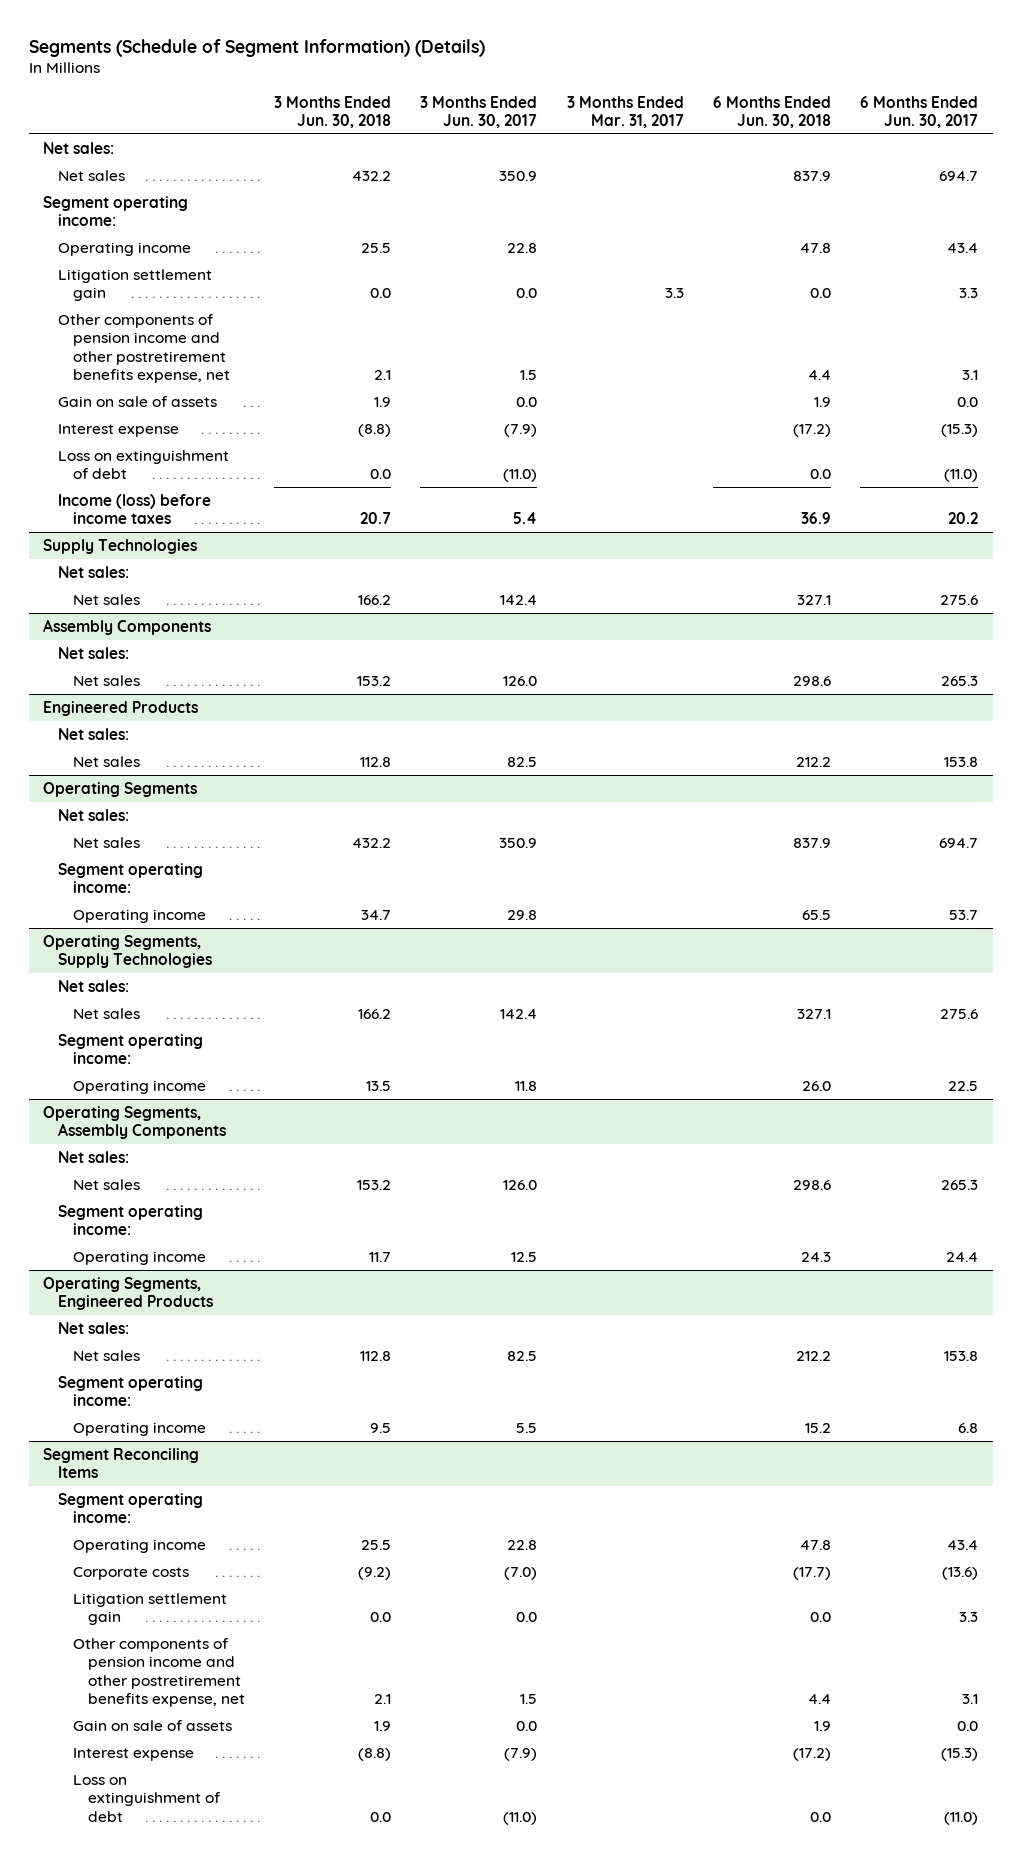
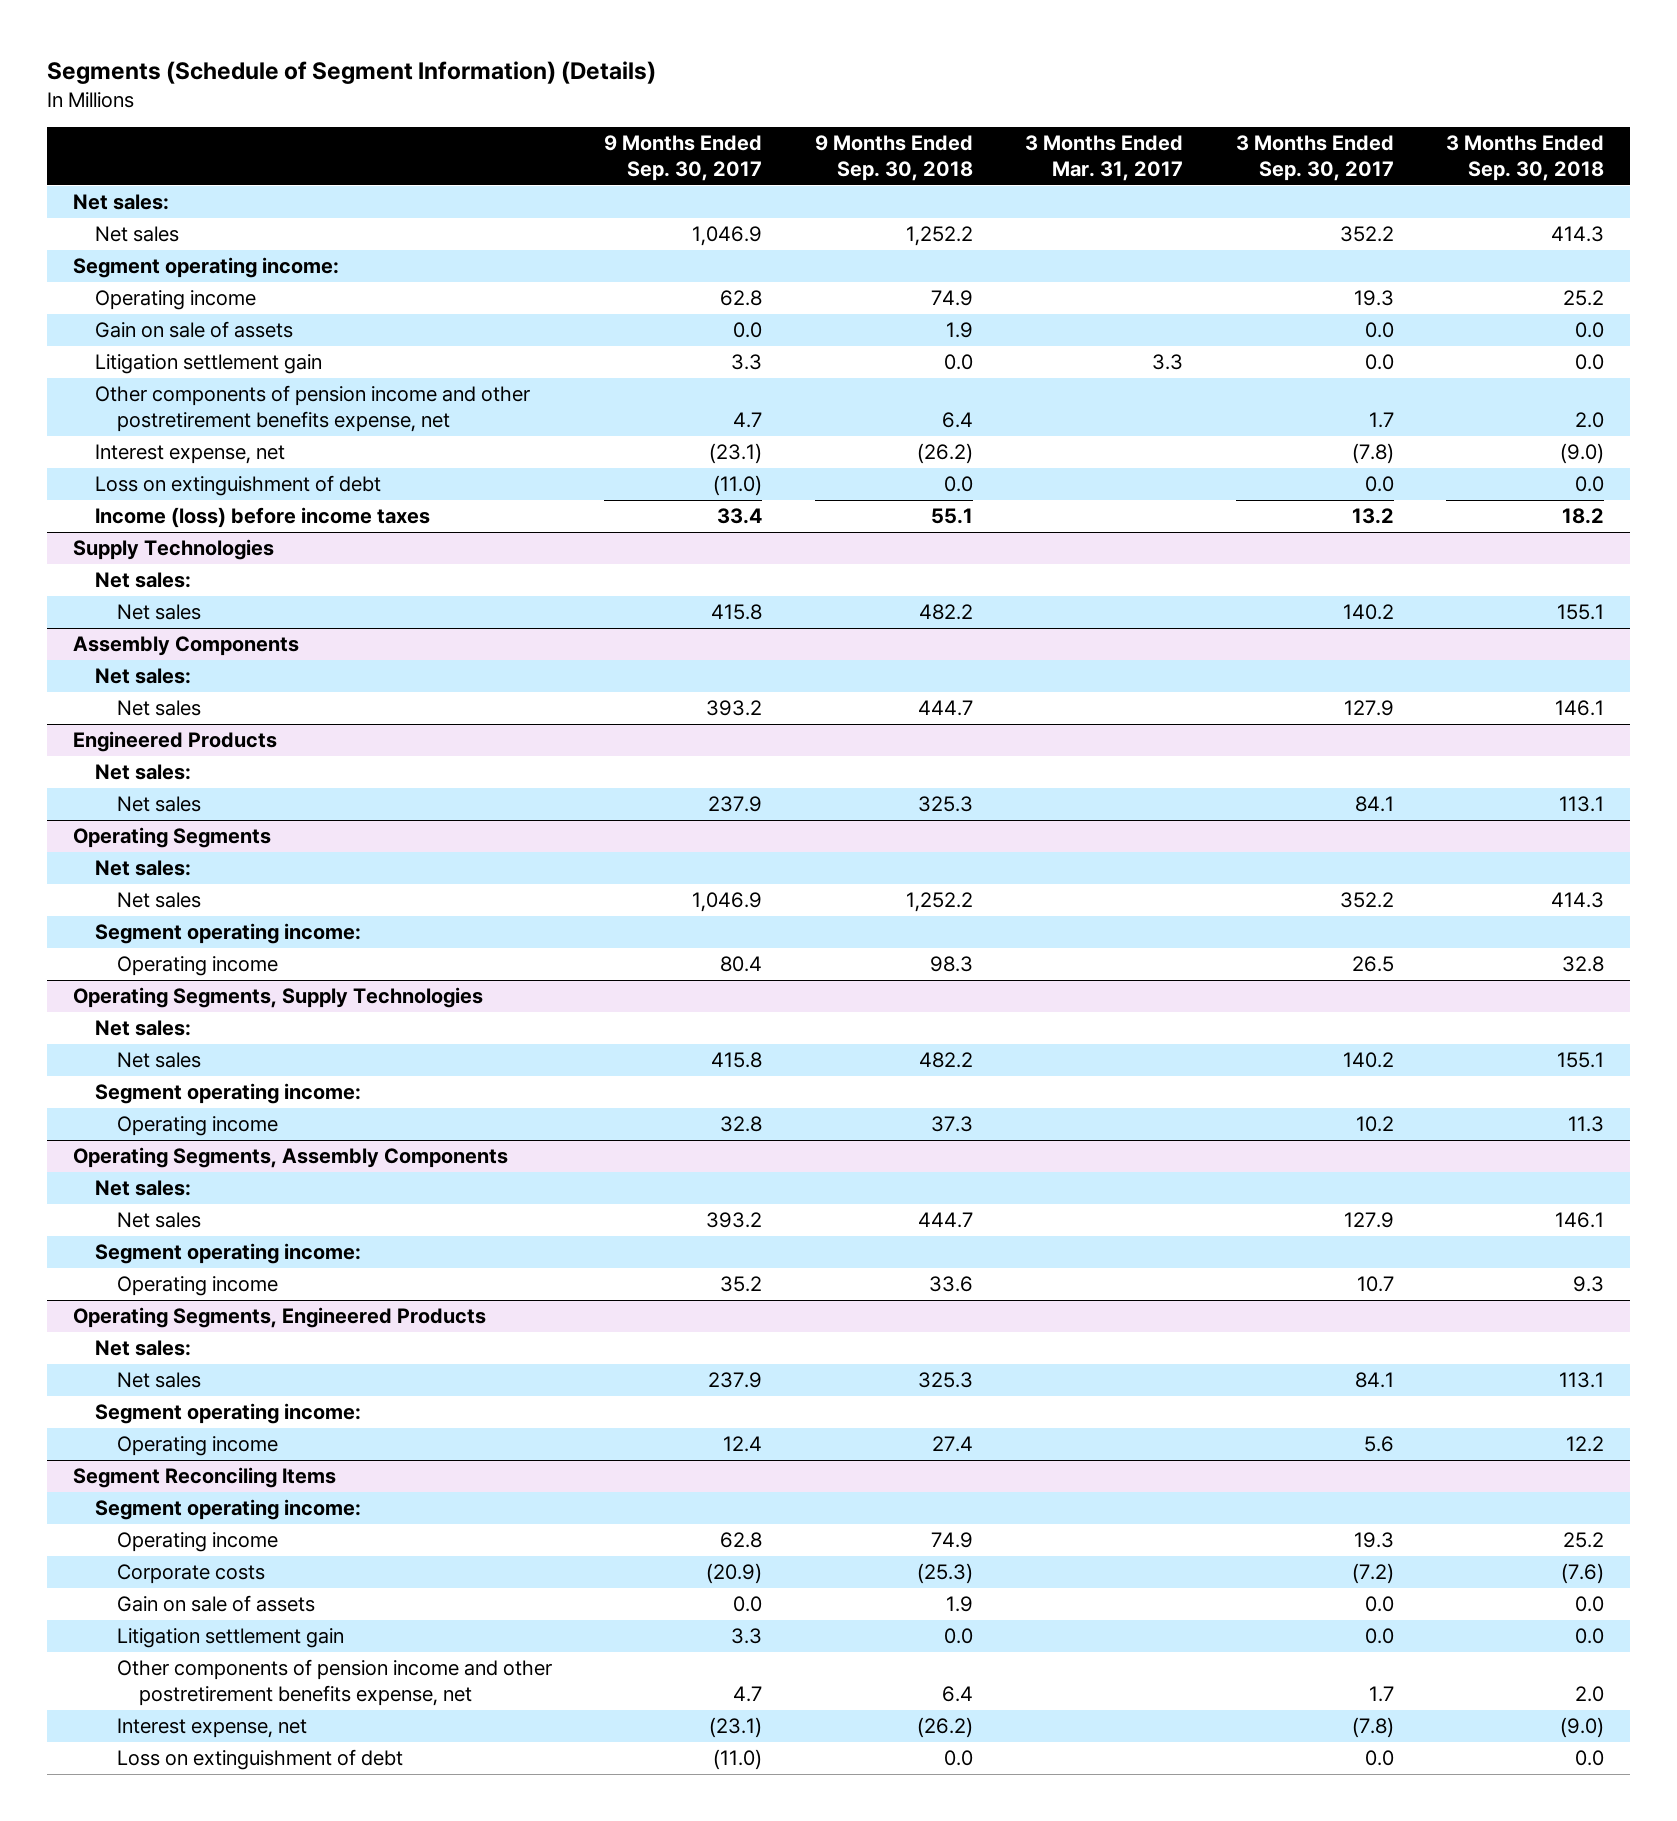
- | 3 Months Ended Jun. 30, 2018 | 3 Months Ended Jun. 30, 2017 | 3 Months Ended Mar. 31, 2017 | 6 Months Ended Jun. 30, 2018 | 6 Months Ended Jun. 30, 2017
+ | 9 Months Ended Sep. 30, 2017 | 9 Months Ended Sep. 30, 2018 | 3 Months Ended Mar. 31, 2017 | 3 Months Ended Sep. 30, 2017 | 3 Months Ended Sep. 30, 2018
moved up: Gain on sale of assets | 0.0 | 1.9 | | 0.0 | 0.0
- Interest expense | (8.8) | (7.9) | | (17.2) | (15.3)
+ Interest expense, net | (23.1) | (26.2) | | (7.8) | (9.0)
@ Segment Reconciling Items
moved up: Gain on sale of assets | 0.0 | 1.9 | | 0.0 | 0.0
- Interest expense | (8.8) | (7.9) | | (17.2) | (15.3)
+ Interest expense, net | (23.1) | (26.2) | | (7.8) | (9.0)

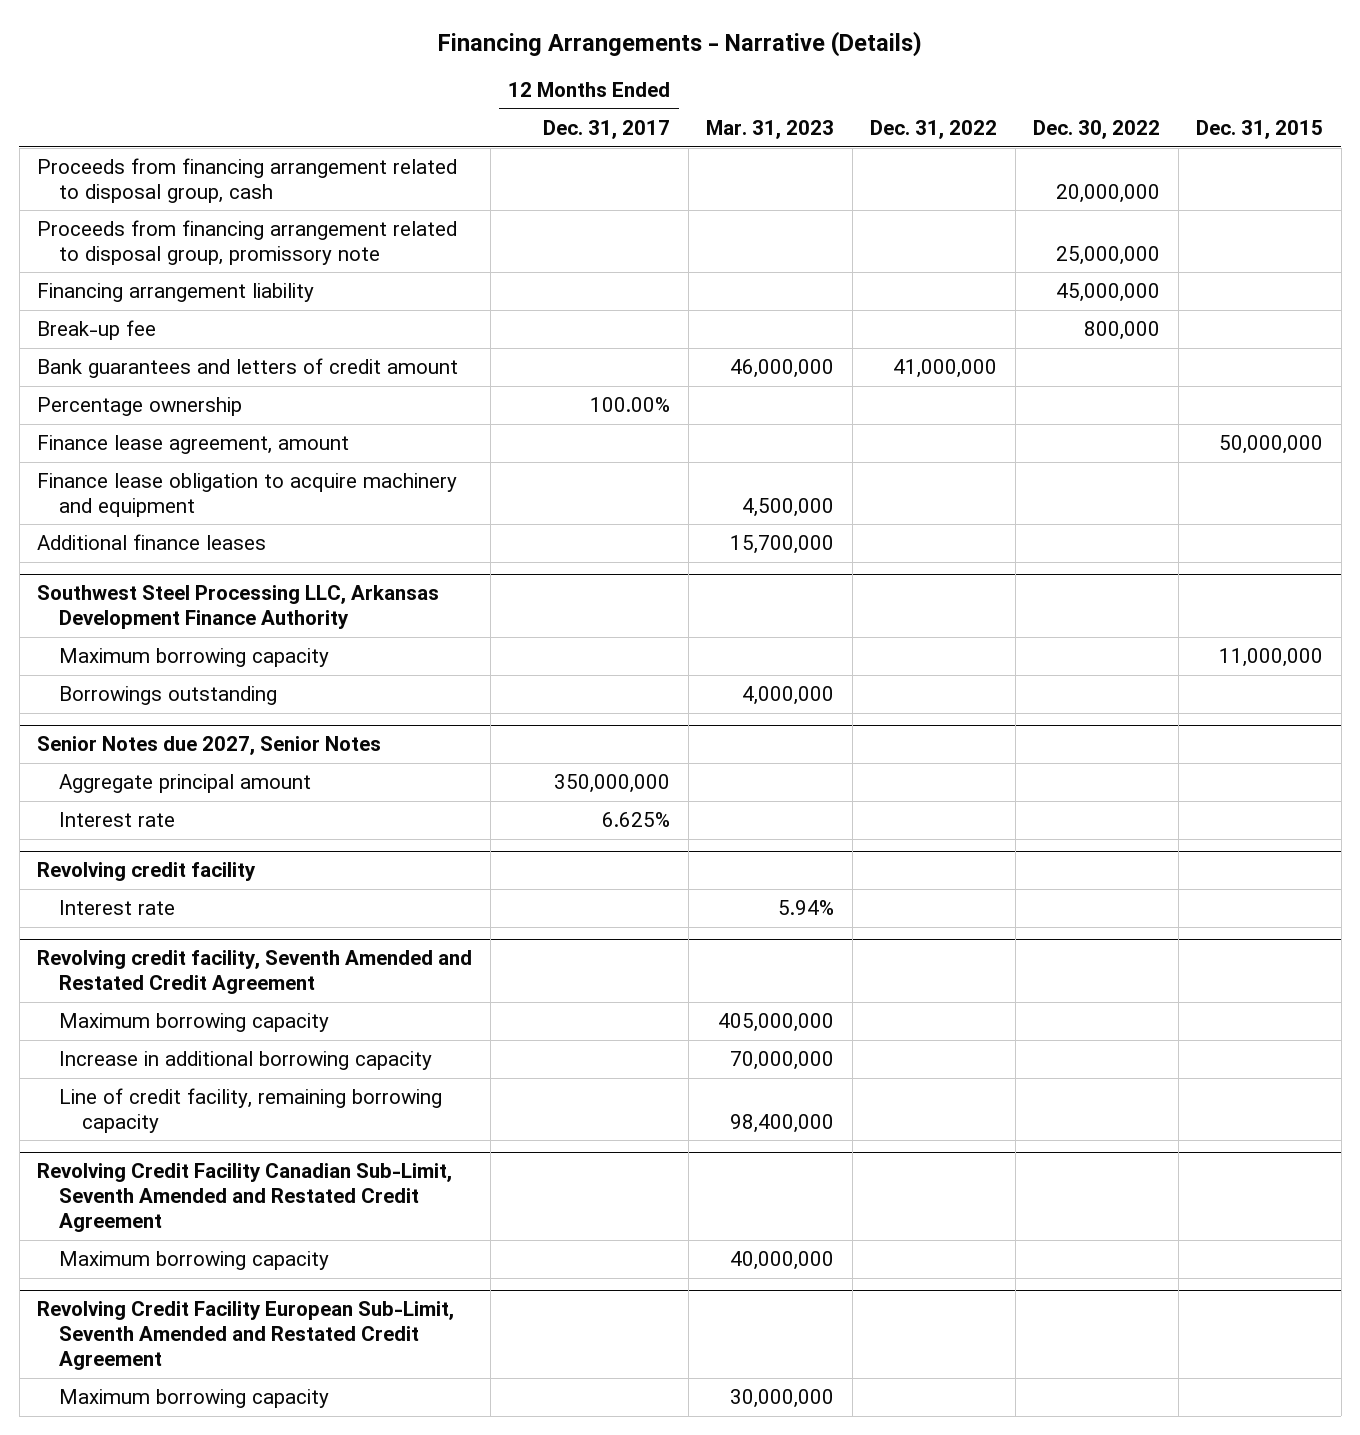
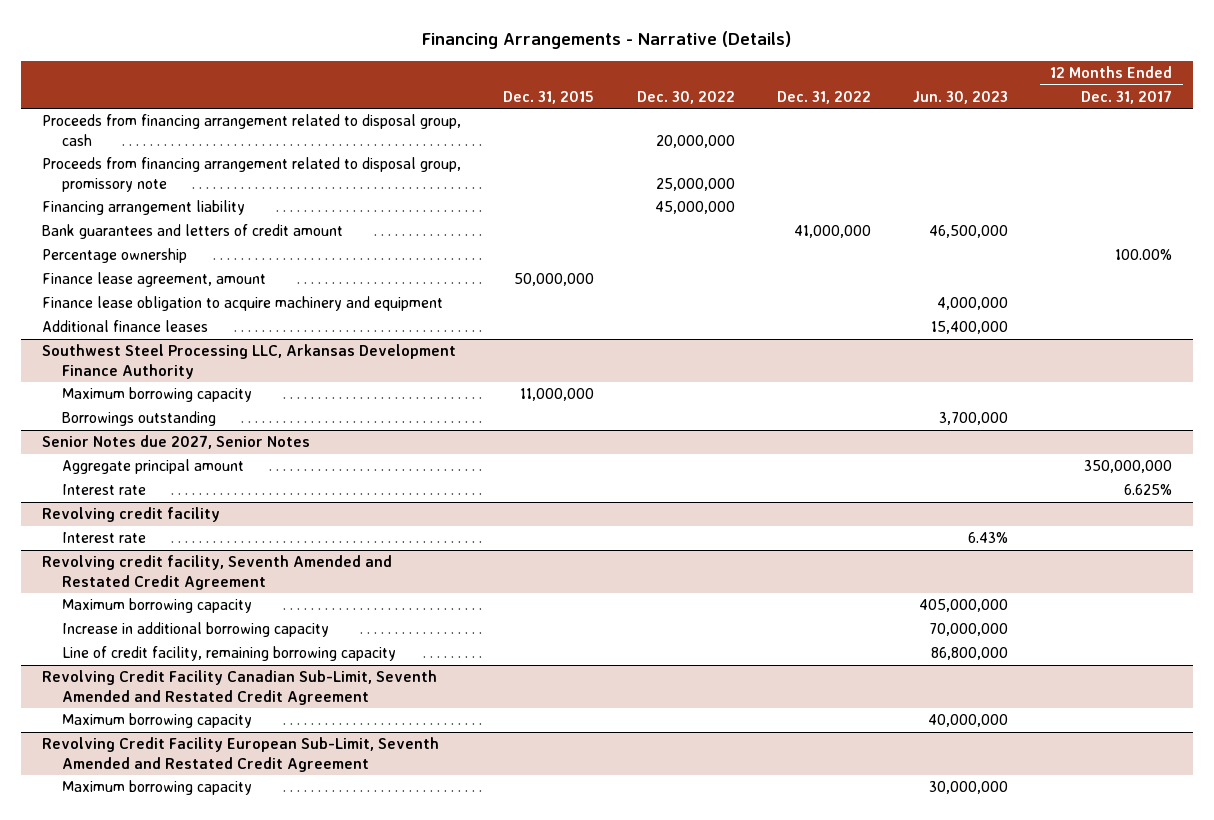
- | 12 Months Ended Dec. 31, 2017 | Mar. 31, 2023 | Dec. 31, 2022 | Dec. 30, 2022 | Dec. 31, 2015
+ | Dec. 31, 2015 | Dec. 30, 2022 | Dec. 31, 2022 | Jun. 30, 2023 | 12 Months Ended Dec. 31, 2017
- Break-up fee | | | | 800,000 |

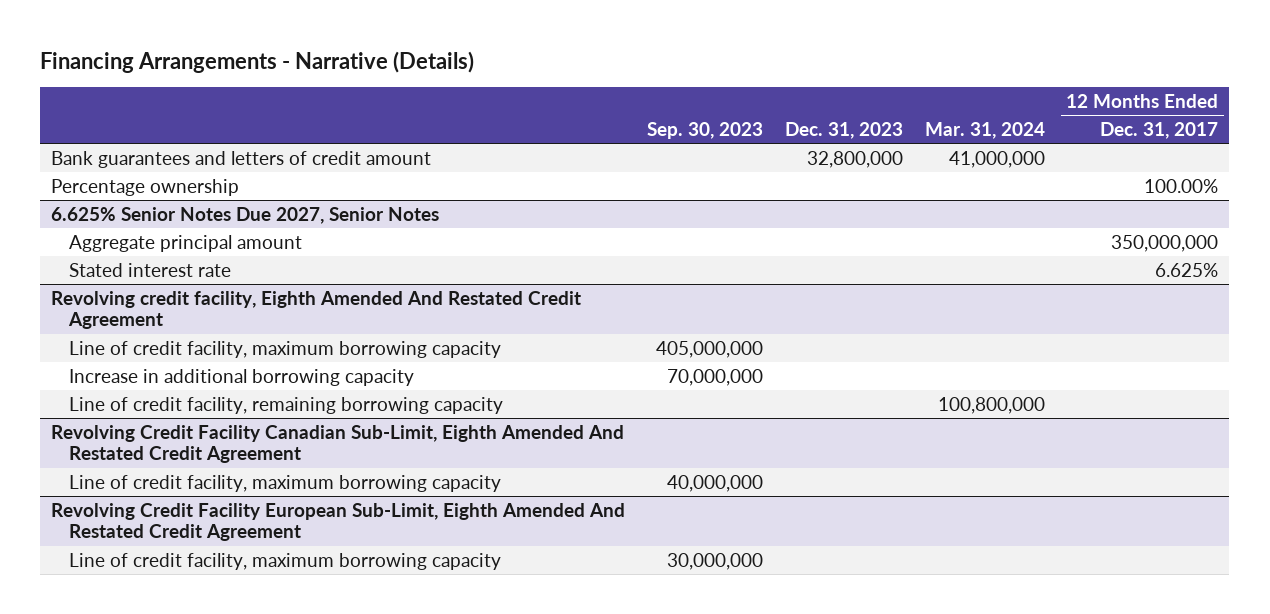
- | Dec. 31, 2015 | Dec. 30, 2022 | Dec. 31, 2022 | Jun. 30, 2023 | 12 Months Ended Dec. 31, 2017
+ | Sep. 30, 2023 | Dec. 31, 2023 | Mar. 31, 2024 | 12 Months Ended Dec. 31, 2017
- Proceeds from financing arrangement related to disposal group, cash | | 20,000,000 | | |
- Proceeds from financing arrangement related to disposal group, promissory note | | 25,000,000 | | |
- Financing arrangement liability | | 45,000,000 | | |
- Finance lease agreement, amount | 50,000,000 | | | |
- Finance lease obligation to acquire machinery and equipment | | | | 4,000,000 |
- Additional finance leases | | | | 15,400,000 |
- Southwest Steel Processing LLC, Arkansas Development Finance Authority
- Maximum borrowing capacity | 11,000,000 | | | |
- Borrowings outstanding | | | | 3,700,000 |
- Senior Notes due 2027, Senior Notes
+ 6.625% Senior Notes Due 2027, Senior Notes
- Interest rate | | | | | 6.625%
- Revolving credit facility
- Interest rate | | | | 6.43% |
- Revolving credit facility, Seventh Amended and Restated Credit Agreement
- Maximum borrowing capacity | | | | 405,000,000 |
+ Stated interest rate | | | | 6.625%
+ Revolving credit facility, Eighth Amended And Restated Credit Agreement
+ Line of credit facility, maximum borrowing capacity | 405,000,000 | | |
- Revolving Credit Facility Canadian Sub-Limit, Seventh Amended and Restated Credit Agreement
- Maximum borrowing capacity | | | | 40,000,000 |
- Revolving Credit Facility European Sub-Limit, Seventh Amended and Restated Credit Agreement
- Maximum borrowing capacity | | | | 30,000,000 |
+ Revolving Credit Facility Canadian Sub-Limit, Eighth Amended And Restated Credit Agreement
+ Line of credit facility, maximum borrowing capacity | 40,000,000 | | |
+ Revolving Credit Facility European Sub-Limit, Eighth Amended And Restated Credit Agreement
+ Line of credit facility, maximum borrowing capacity | 30,000,000 | | |

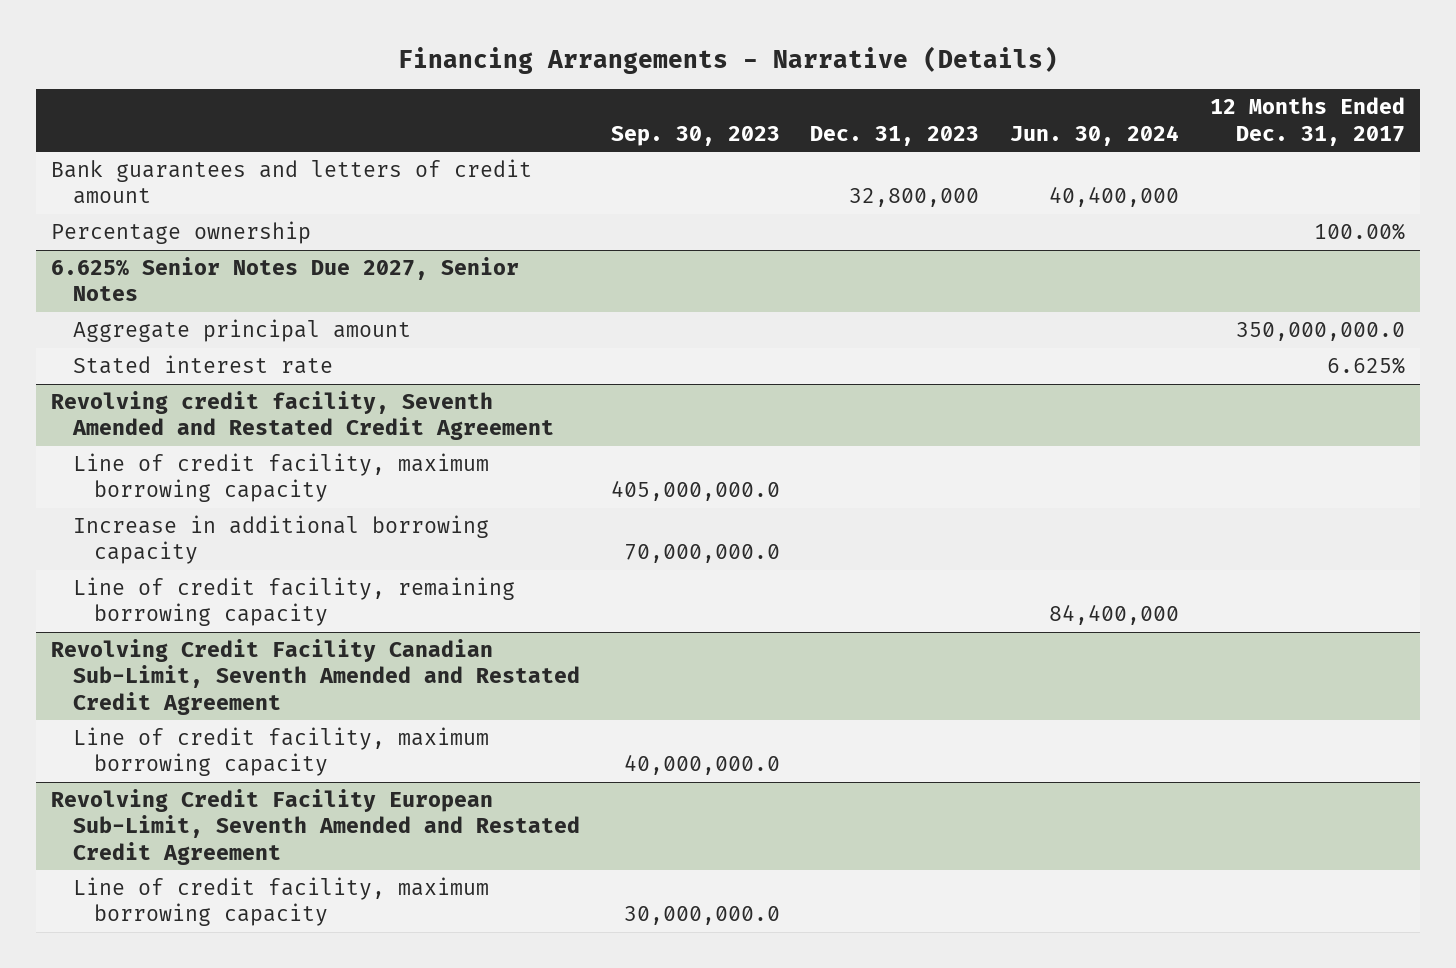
- | Sep. 30, 2023 | Dec. 31, 2023 | Mar. 31, 2024 | 12 Months Ended Dec. 31, 2017
+ | Sep. 30, 2023 | Dec. 31, 2023 | Jun. 30, 2024 | 12 Months Ended Dec. 31, 2017
@ 6.625% Senior Notes Due 2027, Senior Notes
- Aggregate principal amount | | | | 350,000,000
+ Aggregate principal amount | | | | 350,000,000.0
- Revolving credit facility, Eighth Amended And Restated Credit Agreement
- Line of credit facility, maximum borrowing capacity | 405,000,000 | | |
- Increase in additional borrowing capacity | 70,000,000 | | |
+ Revolving credit facility, Seventh Amended and Restated Credit Agreement
+ Line of credit facility, maximum borrowing capacity | 405,000,000.0 | | |
+ Increase in additional borrowing capacity | 70,000,000.0 | | |
- Revolving Credit Facility Canadian Sub-Limit, Eighth Amended And Restated Credit Agreement
- Line of credit facility, maximum borrowing capacity | 40,000,000 | | |
- Revolving Credit Facility European Sub-Limit, Eighth Amended And Restated Credit Agreement
- Line of credit facility, maximum borrowing capacity | 30,000,000 | | |
+ Revolving Credit Facility Canadian Sub-Limit, Seventh Amended and Restated Credit Agreement
+ Line of credit facility, maximum borrowing capacity | 40,000,000.0 | | |
+ Revolving Credit Facility European Sub-Limit, Seventh Amended and Restated Credit Agreement
+ Line of credit facility, maximum borrowing capacity | 30,000,000.0 | | |

